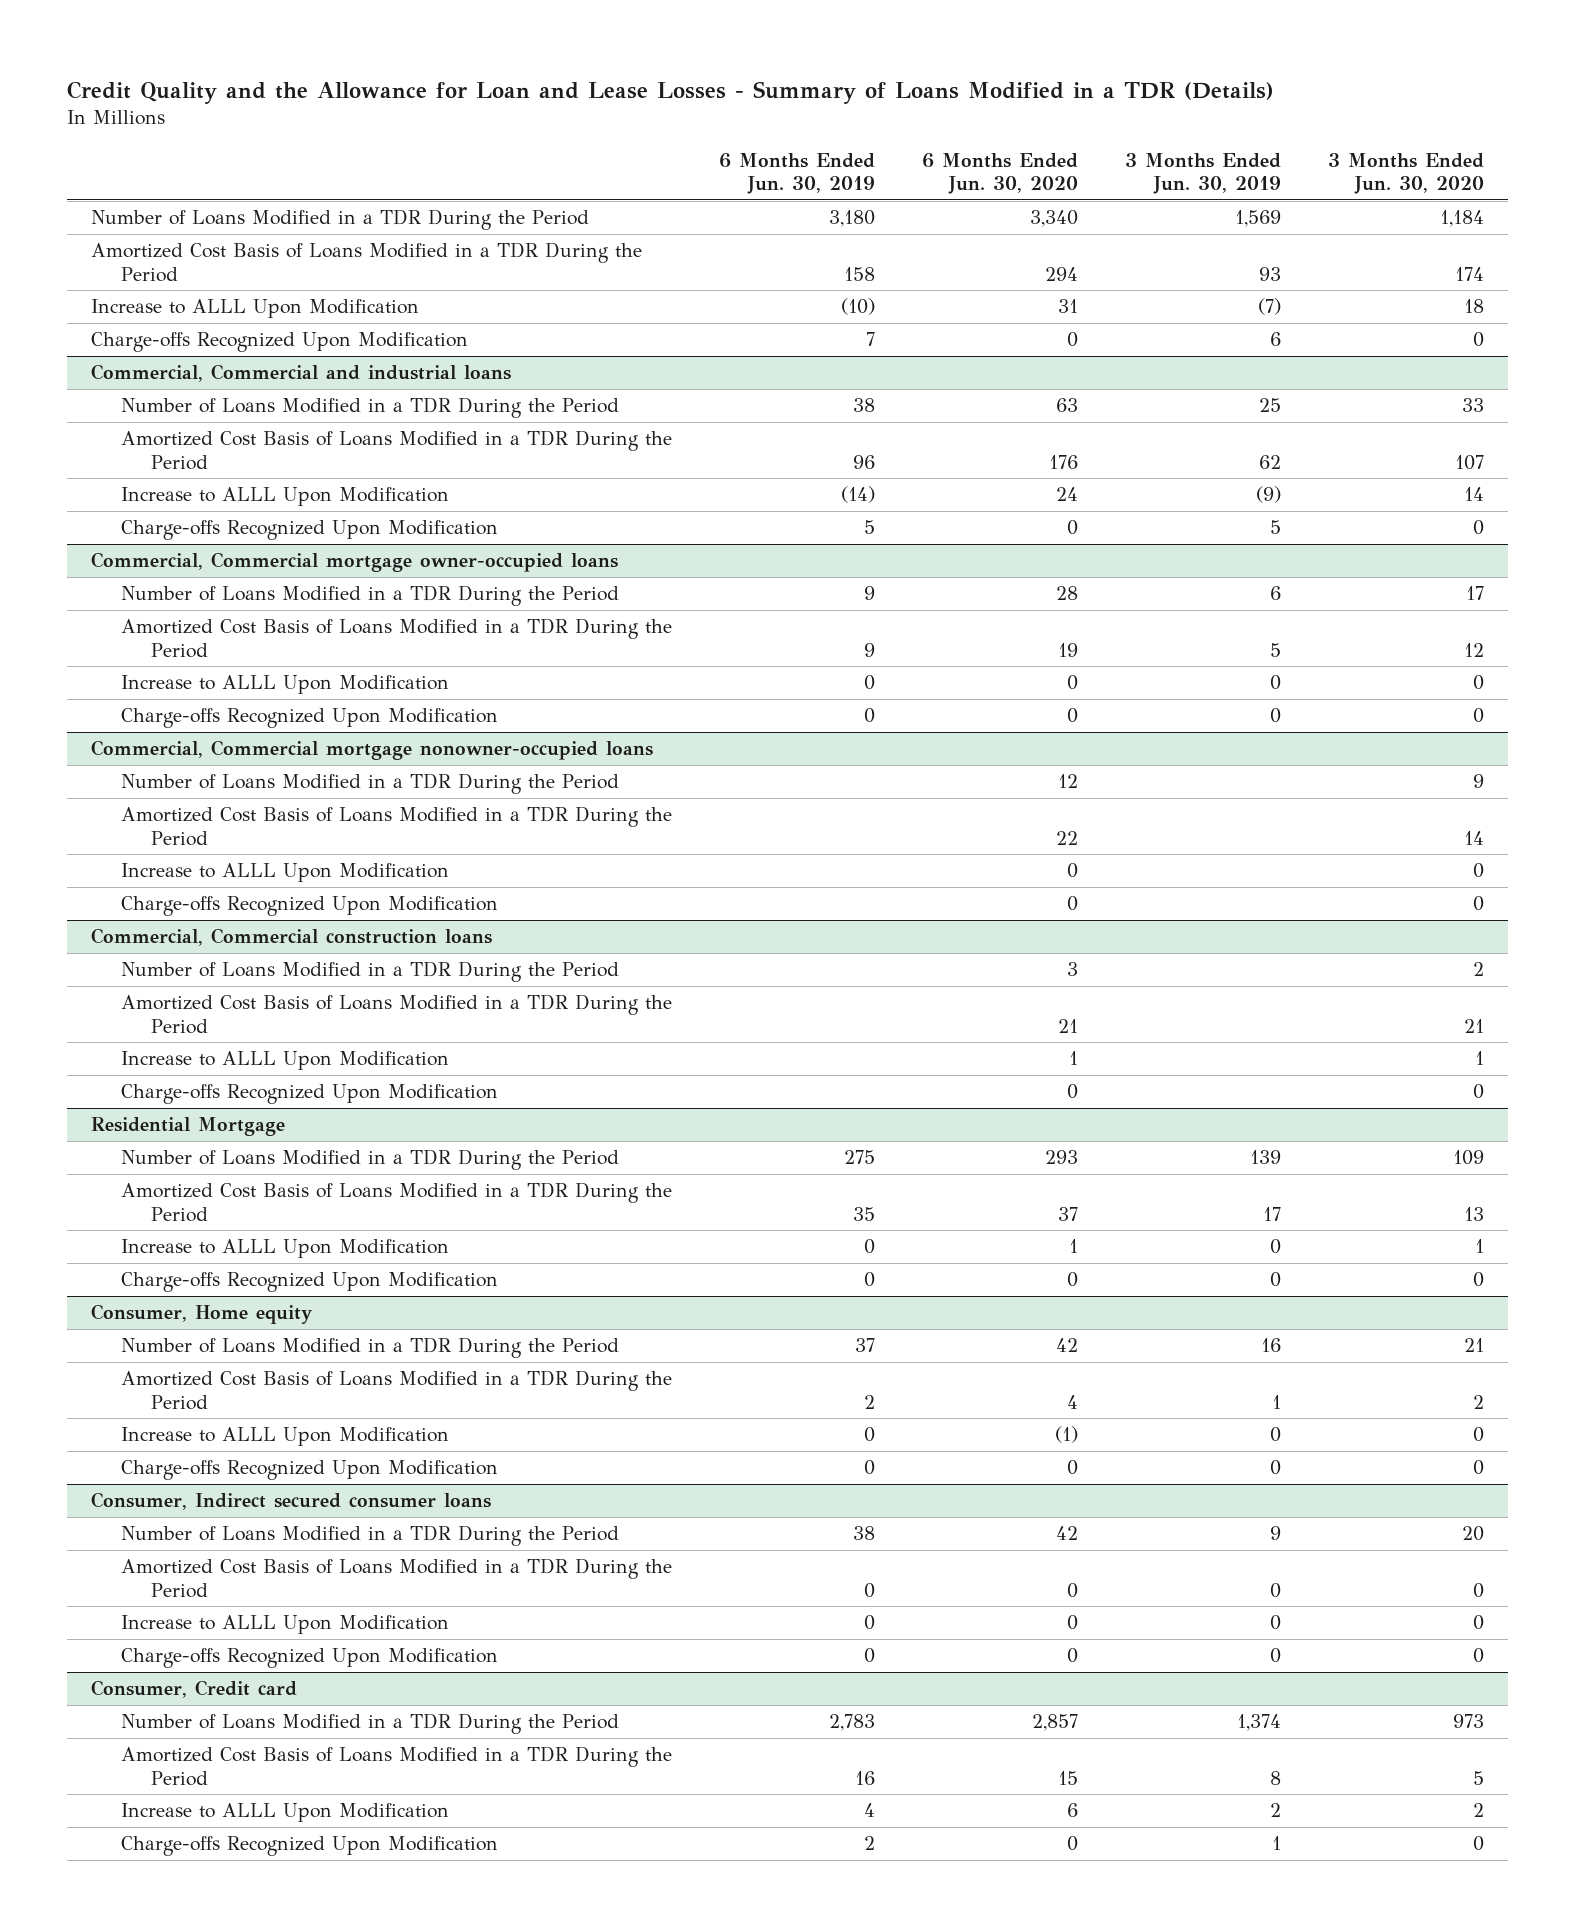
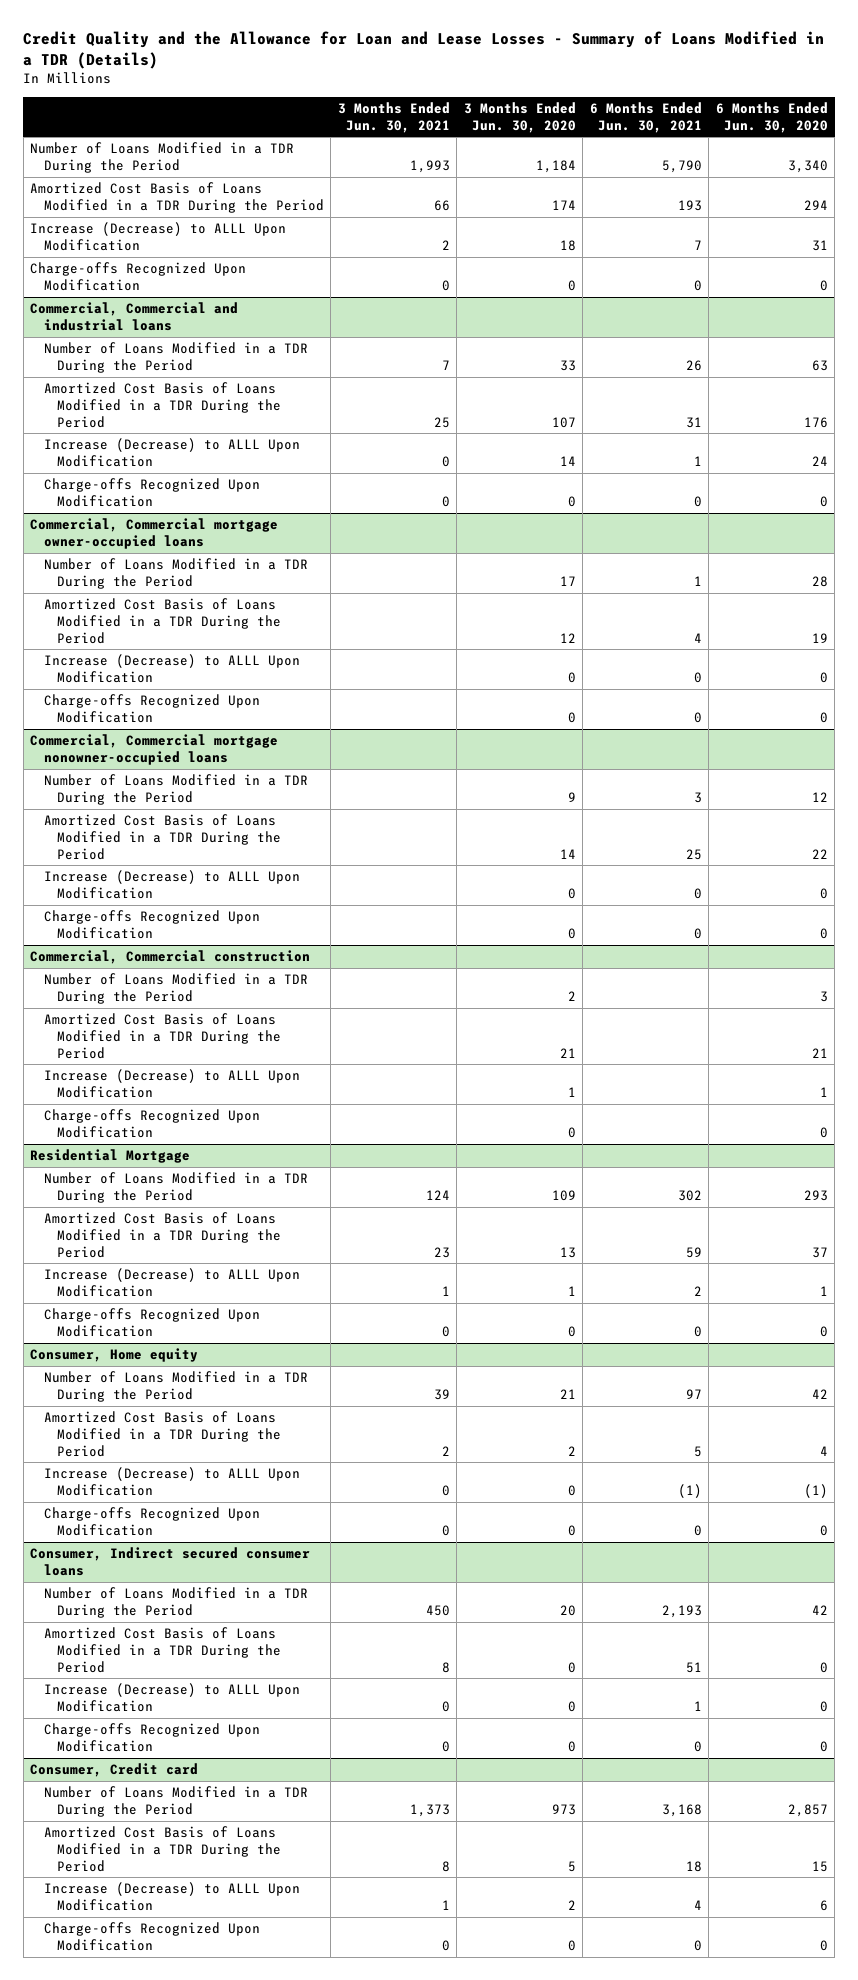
- | 6 Months Ended Jun. 30, 2019 | 6 Months Ended Jun. 30, 2020 | 3 Months Ended Jun. 30, 2019 | 3 Months Ended Jun. 30, 2020
+ | 3 Months Ended Jun. 30, 2021 | 3 Months Ended Jun. 30, 2020 | 6 Months Ended Jun. 30, 2021 | 6 Months Ended Jun. 30, 2020
- Increase to ALLL Upon Modification | (10) | 31 | (7) | 18
+ Increase (Decrease) to ALLL Upon Modification | 2 | 18 | 7 | 31
@ Commercial, Commercial and industrial loans
- Increase to ALLL Upon Modification | (14) | 24 | (9) | 14
+ Increase (Decrease) to ALLL Upon Modification | 0 | 14 | 1 | 24
@ Commercial, Commercial mortgage owner-occupied loans
- Increase to ALLL Upon Modification | 0 | 0 | 0 | 0
+ Increase (Decrease) to ALLL Upon Modification | | 0 | 0 | 0
@ Commercial, Commercial mortgage nonowner-occupied loans
- Increase to ALLL Upon Modification | | 0 | | 0
+ Increase (Decrease) to ALLL Upon Modification | | 0 | 0 | 0
- Commercial, Commercial construction loans
+ Commercial, Commercial construction
- Increase to ALLL Upon Modification | | 1 | | 1
+ Increase (Decrease) to ALLL Upon Modification | | 1 | | 1
@ Residential Mortgage
- Increase to ALLL Upon Modification | 0 | 1 | 0 | 1
+ Increase (Decrease) to ALLL Upon Modification | 1 | 1 | 2 | 1
@ Consumer, Home equity
- Increase to ALLL Upon Modification | 0 | (1) | 0 | 0
+ Increase (Decrease) to ALLL Upon Modification | 0 | 0 | (1) | (1)
@ Consumer, Indirect secured consumer loans
- Increase to ALLL Upon Modification | 0 | 0 | 0 | 0
+ Increase (Decrease) to ALLL Upon Modification | 0 | 0 | 1 | 0
@ Consumer, Credit card
- Increase to ALLL Upon Modification | 4 | 6 | 2 | 2
+ Increase (Decrease) to ALLL Upon Modification | 1 | 2 | 4 | 6

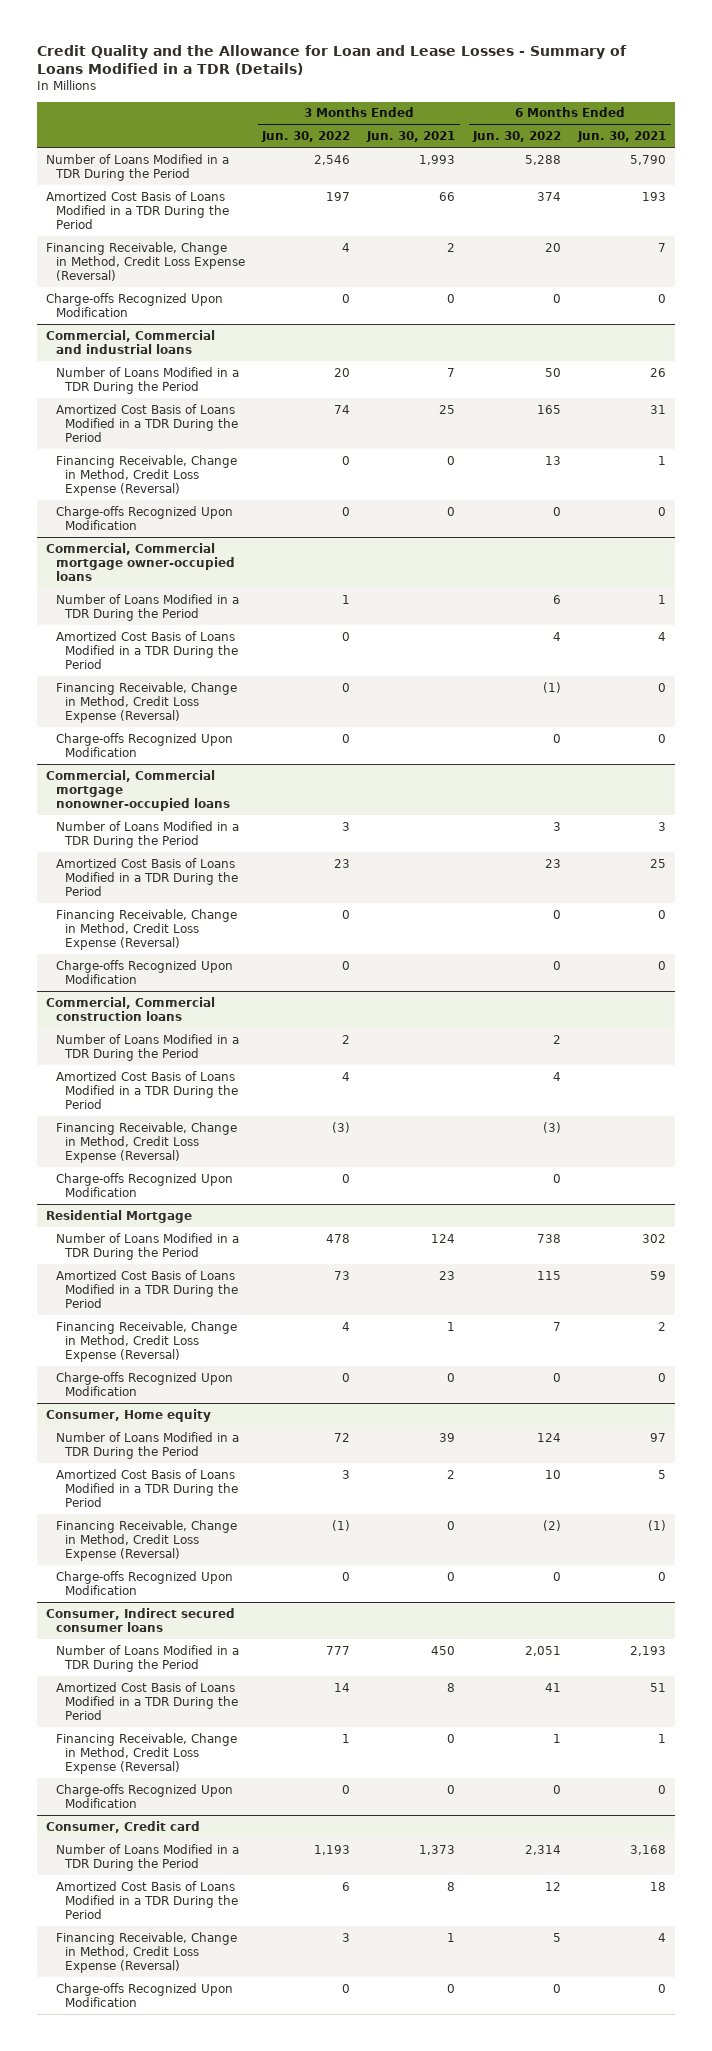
- | 3 Months Ended Jun. 30, 2021 | 3 Months Ended Jun. 30, 2020 | 6 Months Ended Jun. 30, 2021 | 6 Months Ended Jun. 30, 2020
+ | 3 Months Ended Jun. 30, 2022 | 3 Months Ended Jun. 30, 2021 | 6 Months Ended Jun. 30, 2022 | 6 Months Ended Jun. 30, 2021
- Increase (Decrease) to ALLL Upon Modification | 2 | 18 | 7 | 31
+ Financing Receivable, Change in Method, Credit Loss Expense (Reversal) | 4 | 2 | 20 | 7
@ Commercial, Commercial and industrial loans
- Increase (Decrease) to ALLL Upon Modification | 0 | 14 | 1 | 24
+ Financing Receivable, Change in Method, Credit Loss Expense (Reversal) | 0 | 0 | 13 | 1
@ Commercial, Commercial mortgage owner-occupied loans
- Increase (Decrease) to ALLL Upon Modification | | 0 | 0 | 0
+ Financing Receivable, Change in Method, Credit Loss Expense (Reversal) | 0 | | (1) | 0
@ Commercial, Commercial mortgage nonowner-occupied loans
- Increase (Decrease) to ALLL Upon Modification | | 0 | 0 | 0
+ Financing Receivable, Change in Method, Credit Loss Expense (Reversal) | 0 | | 0 | 0
- Commercial, Commercial construction
+ Commercial, Commercial construction loans
- Increase (Decrease) to ALLL Upon Modification | | 1 | | 1
+ Financing Receivable, Change in Method, Credit Loss Expense (Reversal) | (3) | | (3) |
@ Residential Mortgage
- Increase (Decrease) to ALLL Upon Modification | 1 | 1 | 2 | 1
+ Financing Receivable, Change in Method, Credit Loss Expense (Reversal) | 4 | 1 | 7 | 2
@ Consumer, Home equity
- Increase (Decrease) to ALLL Upon Modification | 0 | 0 | (1) | (1)
+ Financing Receivable, Change in Method, Credit Loss Expense (Reversal) | (1) | 0 | (2) | (1)
@ Consumer, Indirect secured consumer loans
- Increase (Decrease) to ALLL Upon Modification | 0 | 0 | 1 | 0
+ Financing Receivable, Change in Method, Credit Loss Expense (Reversal) | 1 | 0 | 1 | 1
@ Consumer, Credit card
- Increase (Decrease) to ALLL Upon Modification | 1 | 2 | 4 | 6
+ Financing Receivable, Change in Method, Credit Loss Expense (Reversal) | 3 | 1 | 5 | 4

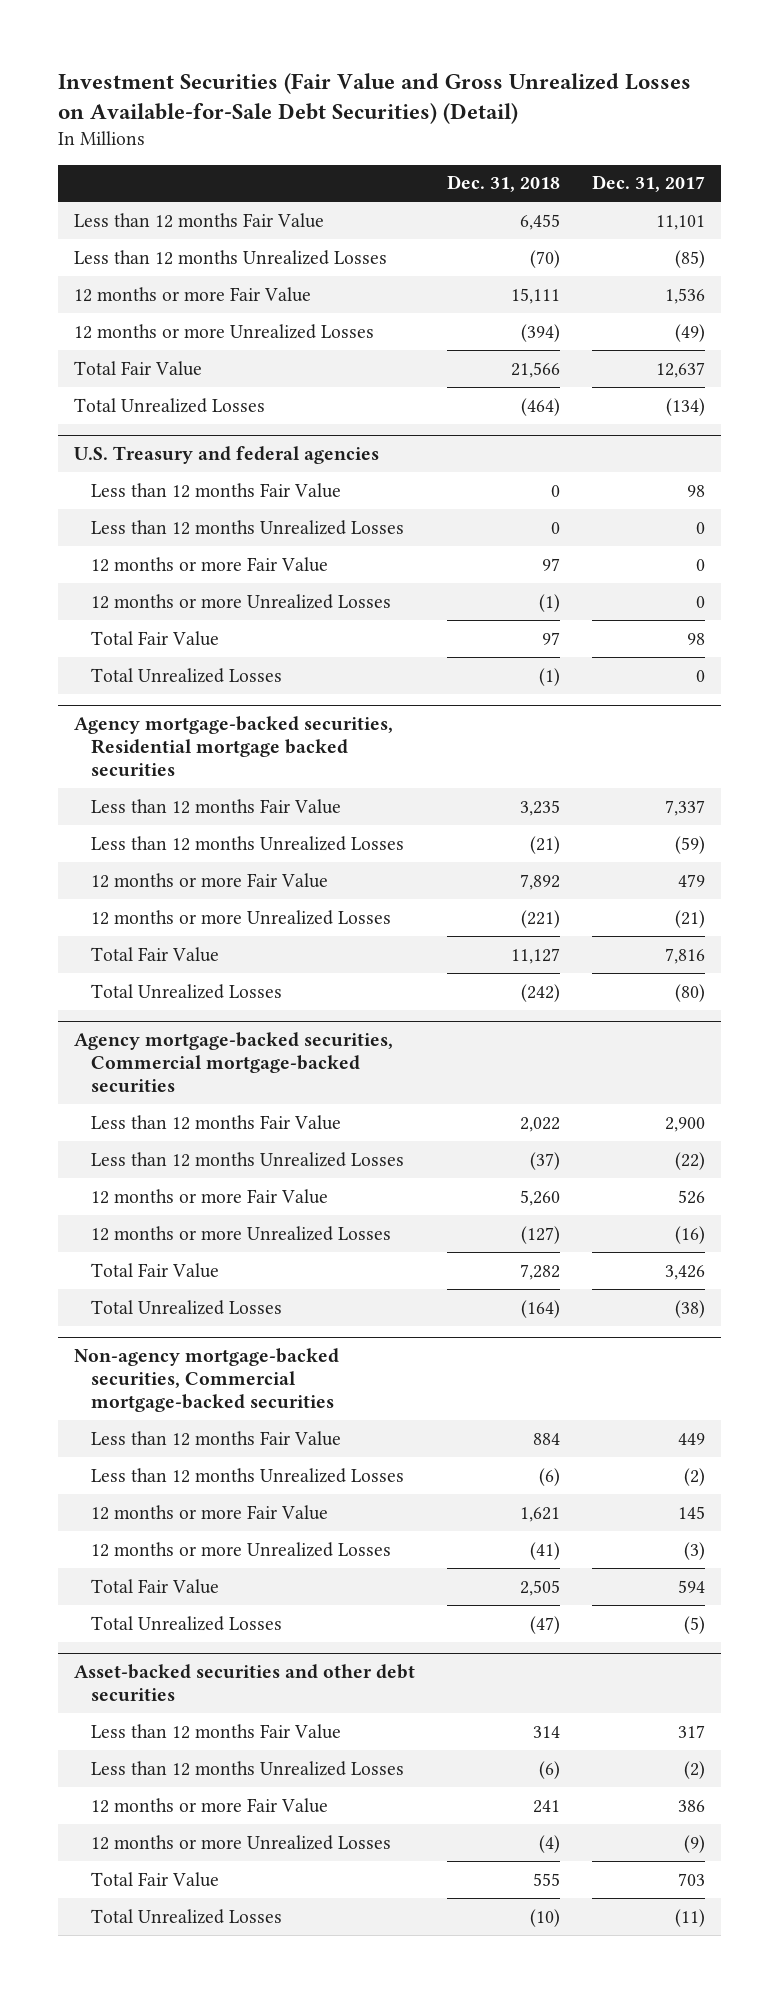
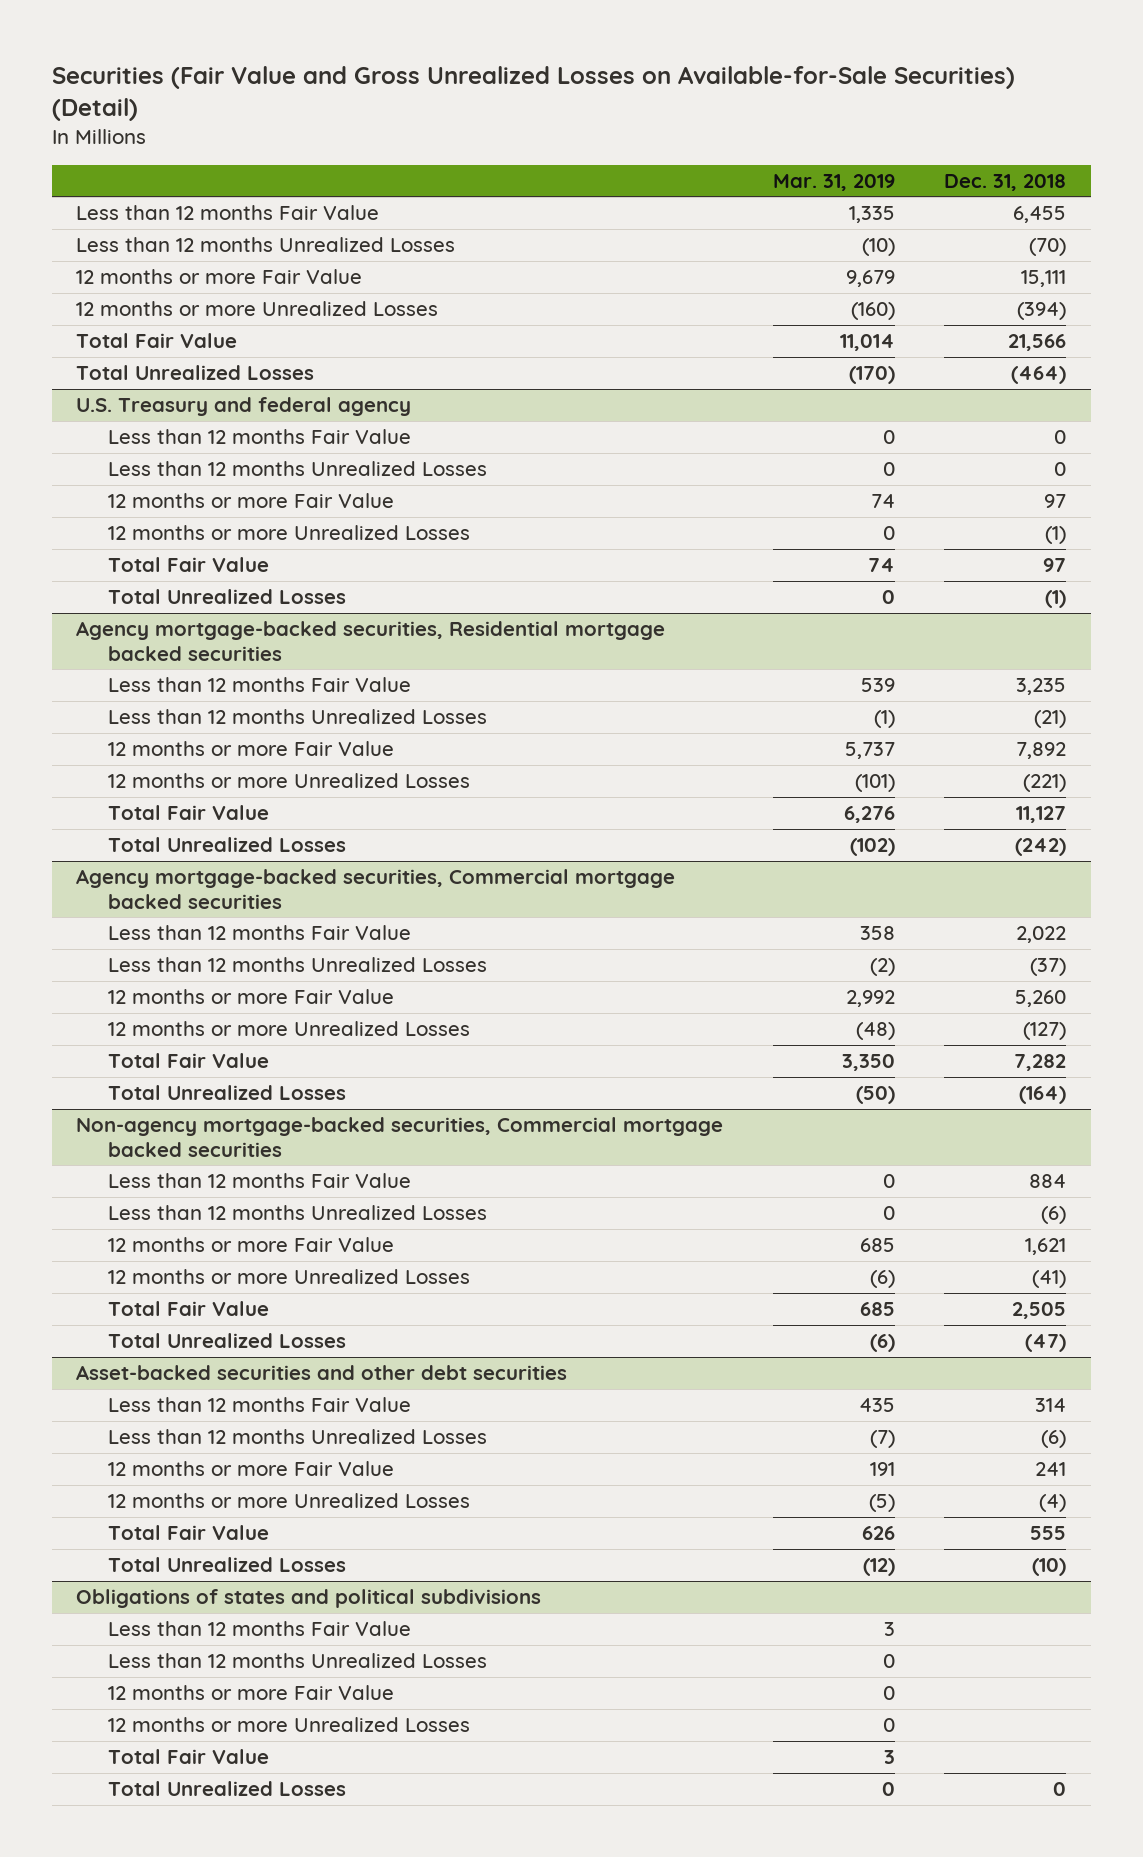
- Investment Securities (Fair Value and Gross Unrealized Losses on Available-for-Sale Debt Securities) (Detail)
+ Securities (Fair Value and Gross Unrealized Losses on Available-for-Sale Securities) (Detail)
- | Dec. 31, 2018 | Dec. 31, 2017
+ | Mar. 31, 2019 | Dec. 31, 2018
- U.S. Treasury and federal agencies
+ U.S. Treasury and federal agency
- Agency mortgage-backed securities, Commercial mortgage-backed securities
+ Agency mortgage-backed securities, Commercial mortgage backed securities
- Non-agency mortgage-backed securities, Commercial mortgage-backed securities
+ Non-agency mortgage-backed securities, Commercial mortgage backed securities
+ Obligations of states and political subdivisions
+ Less than 12 months Fair Value | 3 |
+ Less than 12 months Unrealized Losses | 0 |
+ 12 months or more Fair Value | 0 |
+ 12 months or more Unrealized Losses | 0 |
+ Total Fair Value | 3 |
+ Total Unrealized Losses | 0 | 0

